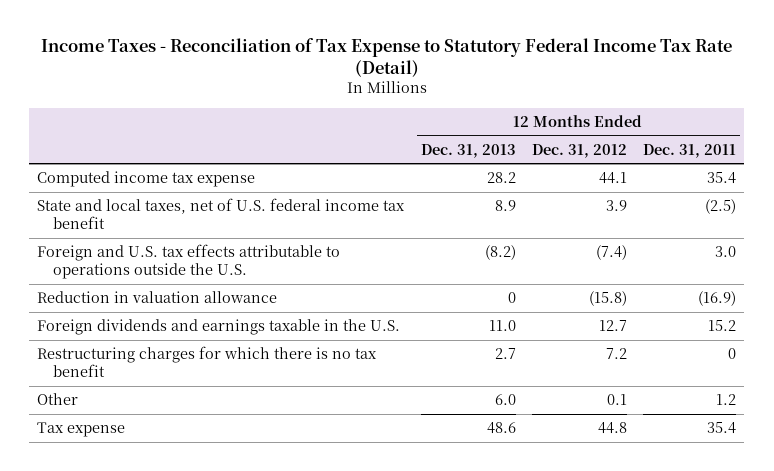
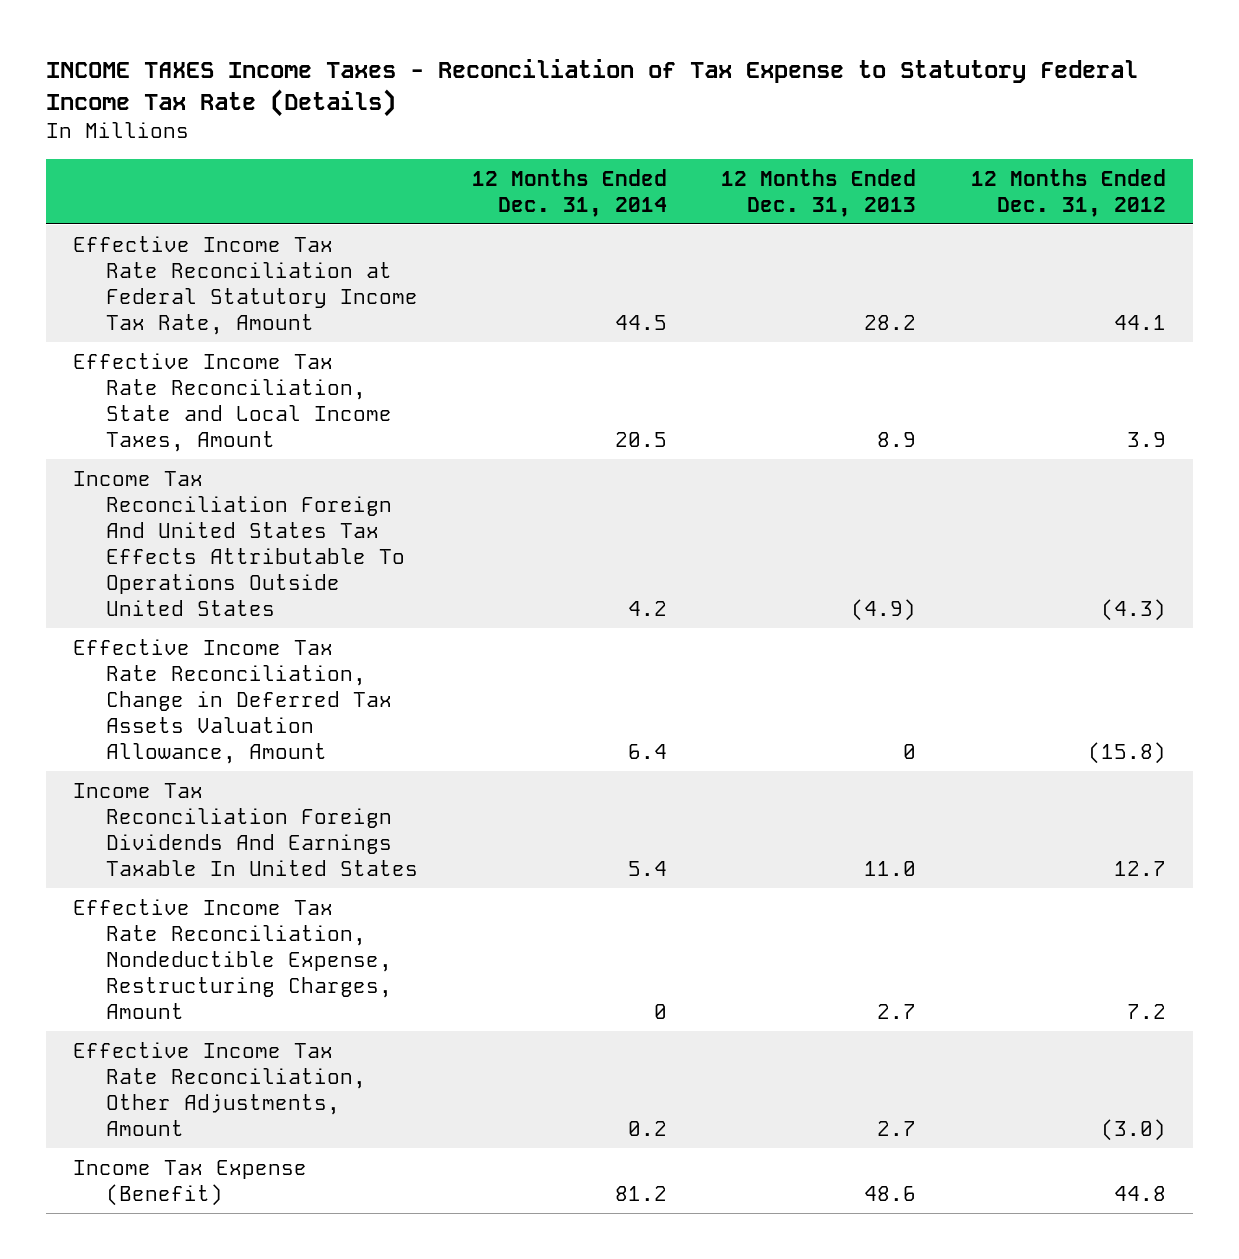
- Income Taxes - Reconciliation of Tax Expense to Statutory Federal Income Tax Rate (Detail)
+ INCOME TAXES Income Taxes - Reconciliation of Tax Expense to Statutory Federal Income Tax Rate (Details)
- | 12 Months Ended Dec. 31, 2013 | 12 Months Ended Dec. 31, 2012 | 12 Months Ended Dec. 31, 2011
+ | 12 Months Ended Dec. 31, 2014 | 12 Months Ended Dec. 31, 2013 | 12 Months Ended Dec. 31, 2012
- Computed income tax expense | 28.2 | 44.1 | 35.4
- State and local taxes, net of U.S. federal income tax benefit | 8.9 | 3.9 | (2.5)
- Foreign and U.S. tax effects attributable to operations outside the U.S. | (8.2) | (7.4) | 3.0
- Reduction in valuation allowance | 0 | (15.8) | (16.9)
- Foreign dividends and earnings taxable in the U.S. | 11.0 | 12.7 | 15.2
- Restructuring charges for which there is no tax benefit | 2.7 | 7.2 | 0
- Other | 6.0 | 0.1 | 1.2
- Tax expense | 48.6 | 44.8 | 35.4
+ Effective Income Tax Rate Reconciliation at Federal Statutory Income Tax Rate, Amount | 44.5 | 28.2 | 44.1
+ Effective Income Tax Rate Reconciliation, State and Local Income Taxes, Amount | 20.5 | 8.9 | 3.9
+ Income Tax Reconciliation Foreign And United States Tax Effects Attributable To Operations Outside United States | 4.2 | (4.9) | (4.3)
+ Effective Income Tax Rate Reconciliation, Change in Deferred Tax Assets Valuation Allowance, Amount | 6.4 | 0 | (15.8)
+ Income Tax Reconciliation Foreign Dividends And Earnings Taxable In United States | 5.4 | 11.0 | 12.7
+ Effective Income Tax Rate Reconciliation, Nondeductible Expense, Restructuring Charges, Amount | 0 | 2.7 | 7.2
+ Effective Income Tax Rate Reconciliation, Other Adjustments, Amount | 0.2 | 2.7 | (3.0)
+ Income Tax Expense (Benefit) | 81.2 | 48.6 | 44.8

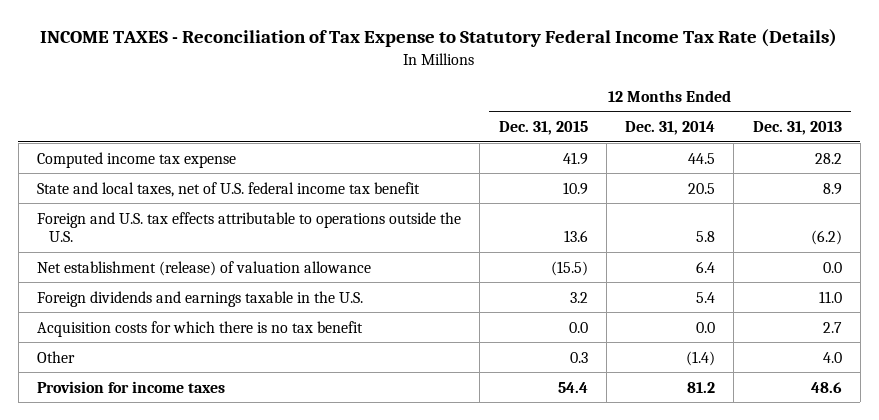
- INCOME TAXES Income Taxes - Reconciliation of Tax Expense to Statutory Federal Income Tax Rate (Details)
+ INCOME TAXES - Reconciliation of Tax Expense to Statutory Federal Income Tax Rate (Details)
- | 12 Months Ended Dec. 31, 2014 | 12 Months Ended Dec. 31, 2013 | 12 Months Ended Dec. 31, 2012
+ | 12 Months Ended Dec. 31, 2015 | 12 Months Ended Dec. 31, 2014 | 12 Months Ended Dec. 31, 2013
- Effective Income Tax Rate Reconciliation at Federal Statutory Income Tax Rate, Amount | 44.5 | 28.2 | 44.1
- Effective Income Tax Rate Reconciliation, State and Local Income Taxes, Amount | 20.5 | 8.9 | 3.9
- Income Tax Reconciliation Foreign And United States Tax Effects Attributable To Operations Outside United States | 4.2 | (4.9) | (4.3)
- Effective Income Tax Rate Reconciliation, Change in Deferred Tax Assets Valuation Allowance, Amount | 6.4 | 0 | (15.8)
- Income Tax Reconciliation Foreign Dividends And Earnings Taxable In United States | 5.4 | 11.0 | 12.7
- Effective Income Tax Rate Reconciliation, Nondeductible Expense, Restructuring Charges, Amount | 0 | 2.7 | 7.2
- Effective Income Tax Rate Reconciliation, Other Adjustments, Amount | 0.2 | 2.7 | (3.0)
- Income Tax Expense (Benefit) | 81.2 | 48.6 | 44.8
+ Computed income tax expense | 41.9 | 44.5 | 28.2
+ State and local taxes, net of U.S. federal income tax benefit | 10.9 | 20.5 | 8.9
+ Foreign and U.S. tax effects attributable to operations outside the U.S. | 13.6 | 5.8 | (6.2)
+ Net establishment (release) of valuation allowance | (15.5) | 6.4 | 0.0
+ Foreign dividends and earnings taxable in the U.S. | 3.2 | 5.4 | 11.0
+ Acquisition costs for which there is no tax benefit | 0.0 | 0.0 | 2.7
+ Other | 0.3 | (1.4) | 4.0
+ Provision for income taxes | 54.4 | 81.2 | 48.6

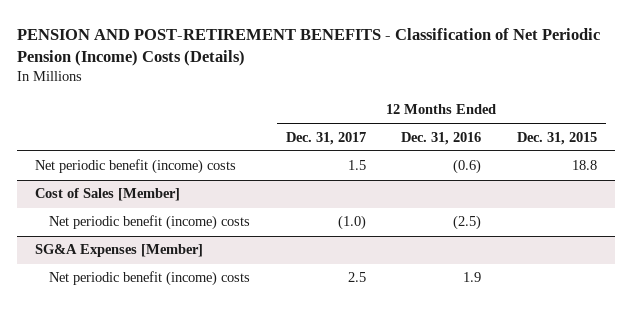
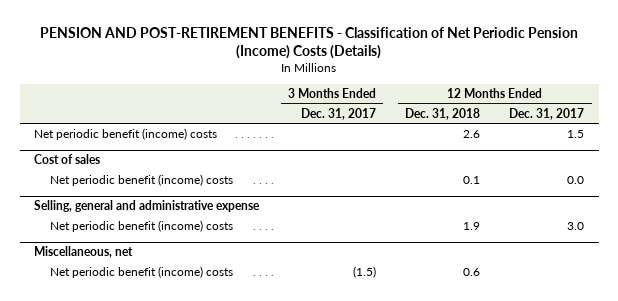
- | 12 Months Ended Dec. 31, 2017 | 12 Months Ended Dec. 31, 2016 | 12 Months Ended Dec. 31, 2015
+ | 3 Months Ended Dec. 31, 2017 | 12 Months Ended Dec. 31, 2018 | 12 Months Ended Dec. 31, 2017
- Cost of Sales [Member]
- Net periodic benefit (income) costs | (1.0) | (2.5) |
- SG&A Expenses [Member]
- Net periodic benefit (income) costs | 2.5 | 1.9 |
+ Cost of sales
+ Net periodic benefit (income) costs | | 0.1 | 0.0
+ Selling, general and administrative expense
+ Net periodic benefit (income) costs | | 1.9 | 3.0
+ Miscellaneous, net
+ Net periodic benefit (income) costs | (1.5) | 0.6 |

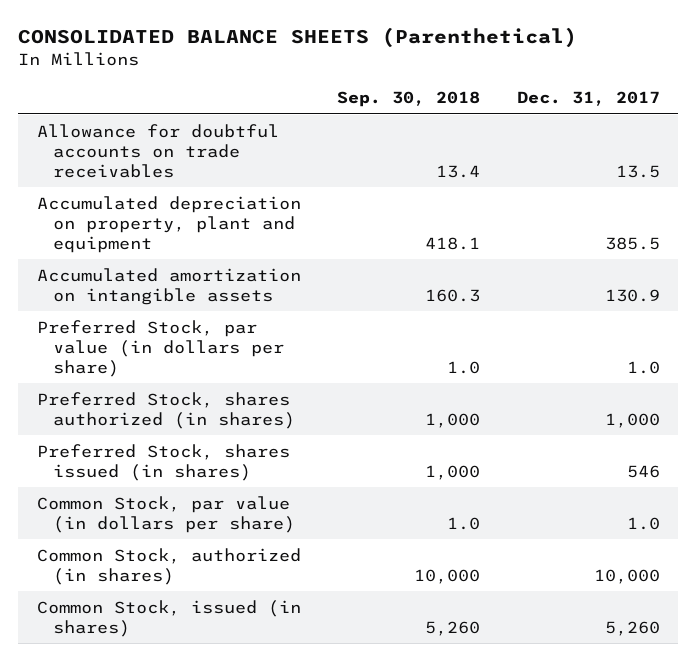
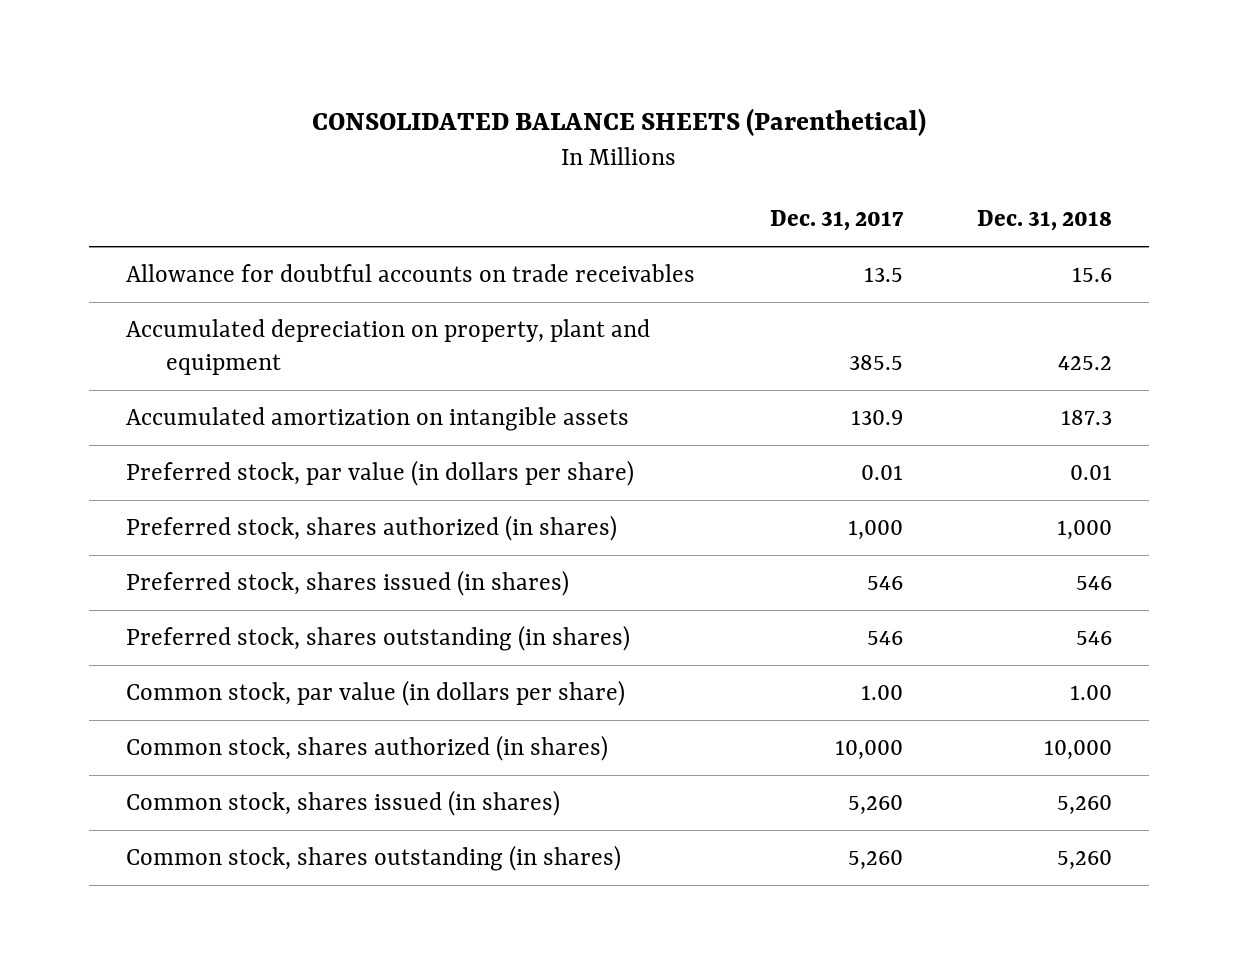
- | Sep. 30, 2018 | Dec. 31, 2017
+ | Dec. 31, 2017 | Dec. 31, 2018
- Preferred Stock, par value (in dollars per share) | 1.0 | 1.0
- Preferred Stock, shares authorized (in shares) | 1,000 | 1,000
- Preferred Stock, shares issued (in shares) | 1,000 | 546
- Common Stock, par value (in dollars per share) | 1.0 | 1.0
- Common Stock, authorized (in shares) | 10,000 | 10,000
- Common Stock, issued (in shares) | 5,260 | 5,260
+ Preferred stock, par value (in dollars per share) | 0.01 | 0.01
+ Preferred stock, shares authorized (in shares) | 1,000 | 1,000
+ Preferred stock, shares issued (in shares) | 546 | 546
+ Preferred stock, shares outstanding (in shares) | 546 | 546
+ Common stock, par value (in dollars per share) | 1.00 | 1.00
+ Common stock, shares authorized (in shares) | 10,000 | 10,000
+ Common stock, shares issued (in shares) | 5,260 | 5,260
+ Common stock, shares outstanding (in shares) | 5,260 | 5,260

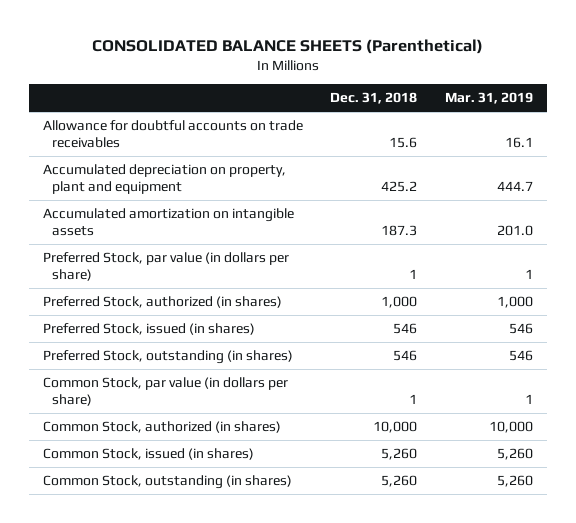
- | Dec. 31, 2017 | Dec. 31, 2018
+ | Dec. 31, 2018 | Mar. 31, 2019
- Preferred stock, par value (in dollars per share) | 0.01 | 0.01
- Preferred stock, shares authorized (in shares) | 1,000 | 1,000
- Preferred stock, shares issued (in shares) | 546 | 546
- Preferred stock, shares outstanding (in shares) | 546 | 546
- Common stock, par value (in dollars per share) | 1.00 | 1.00
- Common stock, shares authorized (in shares) | 10,000 | 10,000
- Common stock, shares issued (in shares) | 5,260 | 5,260
- Common stock, shares outstanding (in shares) | 5,260 | 5,260
+ Preferred Stock, par value (in dollars per share) | 1 | 1
+ Preferred Stock, authorized (in shares) | 1,000 | 1,000
+ Preferred Stock, issued (in shares) | 546 | 546
+ Preferred Stock, outstanding (in shares) | 546 | 546
+ Common Stock, par value (in dollars per share) | 1 | 1
+ Common Stock, authorized (in shares) | 10,000 | 10,000
+ Common Stock, issued (in shares) | 5,260 | 5,260
+ Common Stock, outstanding (in shares) | 5,260 | 5,260

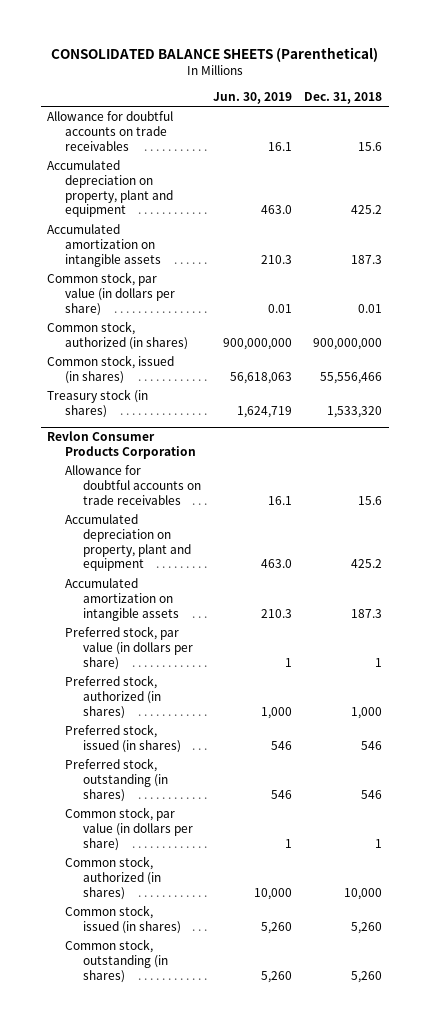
- | Dec. 31, 2018 | Mar. 31, 2019
+ | Jun. 30, 2019 | Dec. 31, 2018
- Preferred Stock, par value (in dollars per share) | 1 | 1
- Preferred Stock, authorized (in shares) | 1,000 | 1,000
- Preferred Stock, issued (in shares) | 546 | 546
- Preferred Stock, outstanding (in shares) | 546 | 546
- Common Stock, par value (in dollars per share) | 1 | 1
- Common Stock, authorized (in shares) | 10,000 | 10,000
- Common Stock, issued (in shares) | 5,260 | 5,260
- Common Stock, outstanding (in shares) | 5,260 | 5,260
+ Common stock, par value (in dollars per share) | 0.01 | 0.01
+ Common stock, authorized (in shares) | 900,000,000 | 900,000,000
+ Common stock, issued (in shares) | 56,618,063 | 55,556,466
+ Treasury stock (in shares) | 1,624,719 | 1,533,320
+ Revlon Consumer Products Corporation
+ Allowance for doubtful accounts on trade receivables | 16.1 | 15.6
+ Accumulated depreciation on property, plant and equipment | 463.0 | 425.2
+ Accumulated amortization on intangible assets | 210.3 | 187.3
+ Preferred stock, par value (in dollars per share) | 1 | 1
+ Preferred stock, authorized (in shares) | 1,000 | 1,000
+ Preferred stock, issued (in shares) | 546 | 546
+ Preferred stock, outstanding (in shares) | 546 | 546
+ Common stock, par value (in dollars per share) | 1 | 1
+ Common stock, authorized (in shares) | 10,000 | 10,000
+ Common stock, issued (in shares) | 5,260 | 5,260
+ Common stock, outstanding (in shares) | 5,260 | 5,260

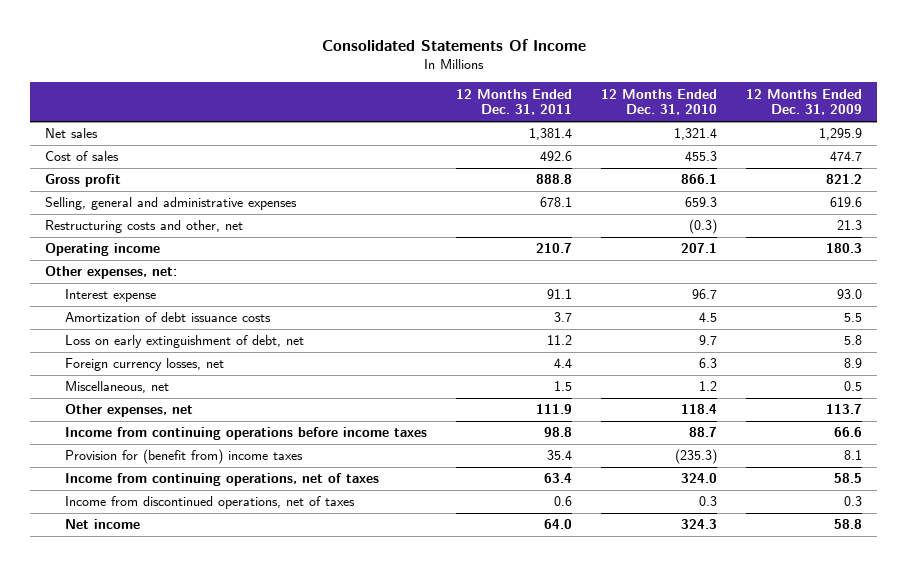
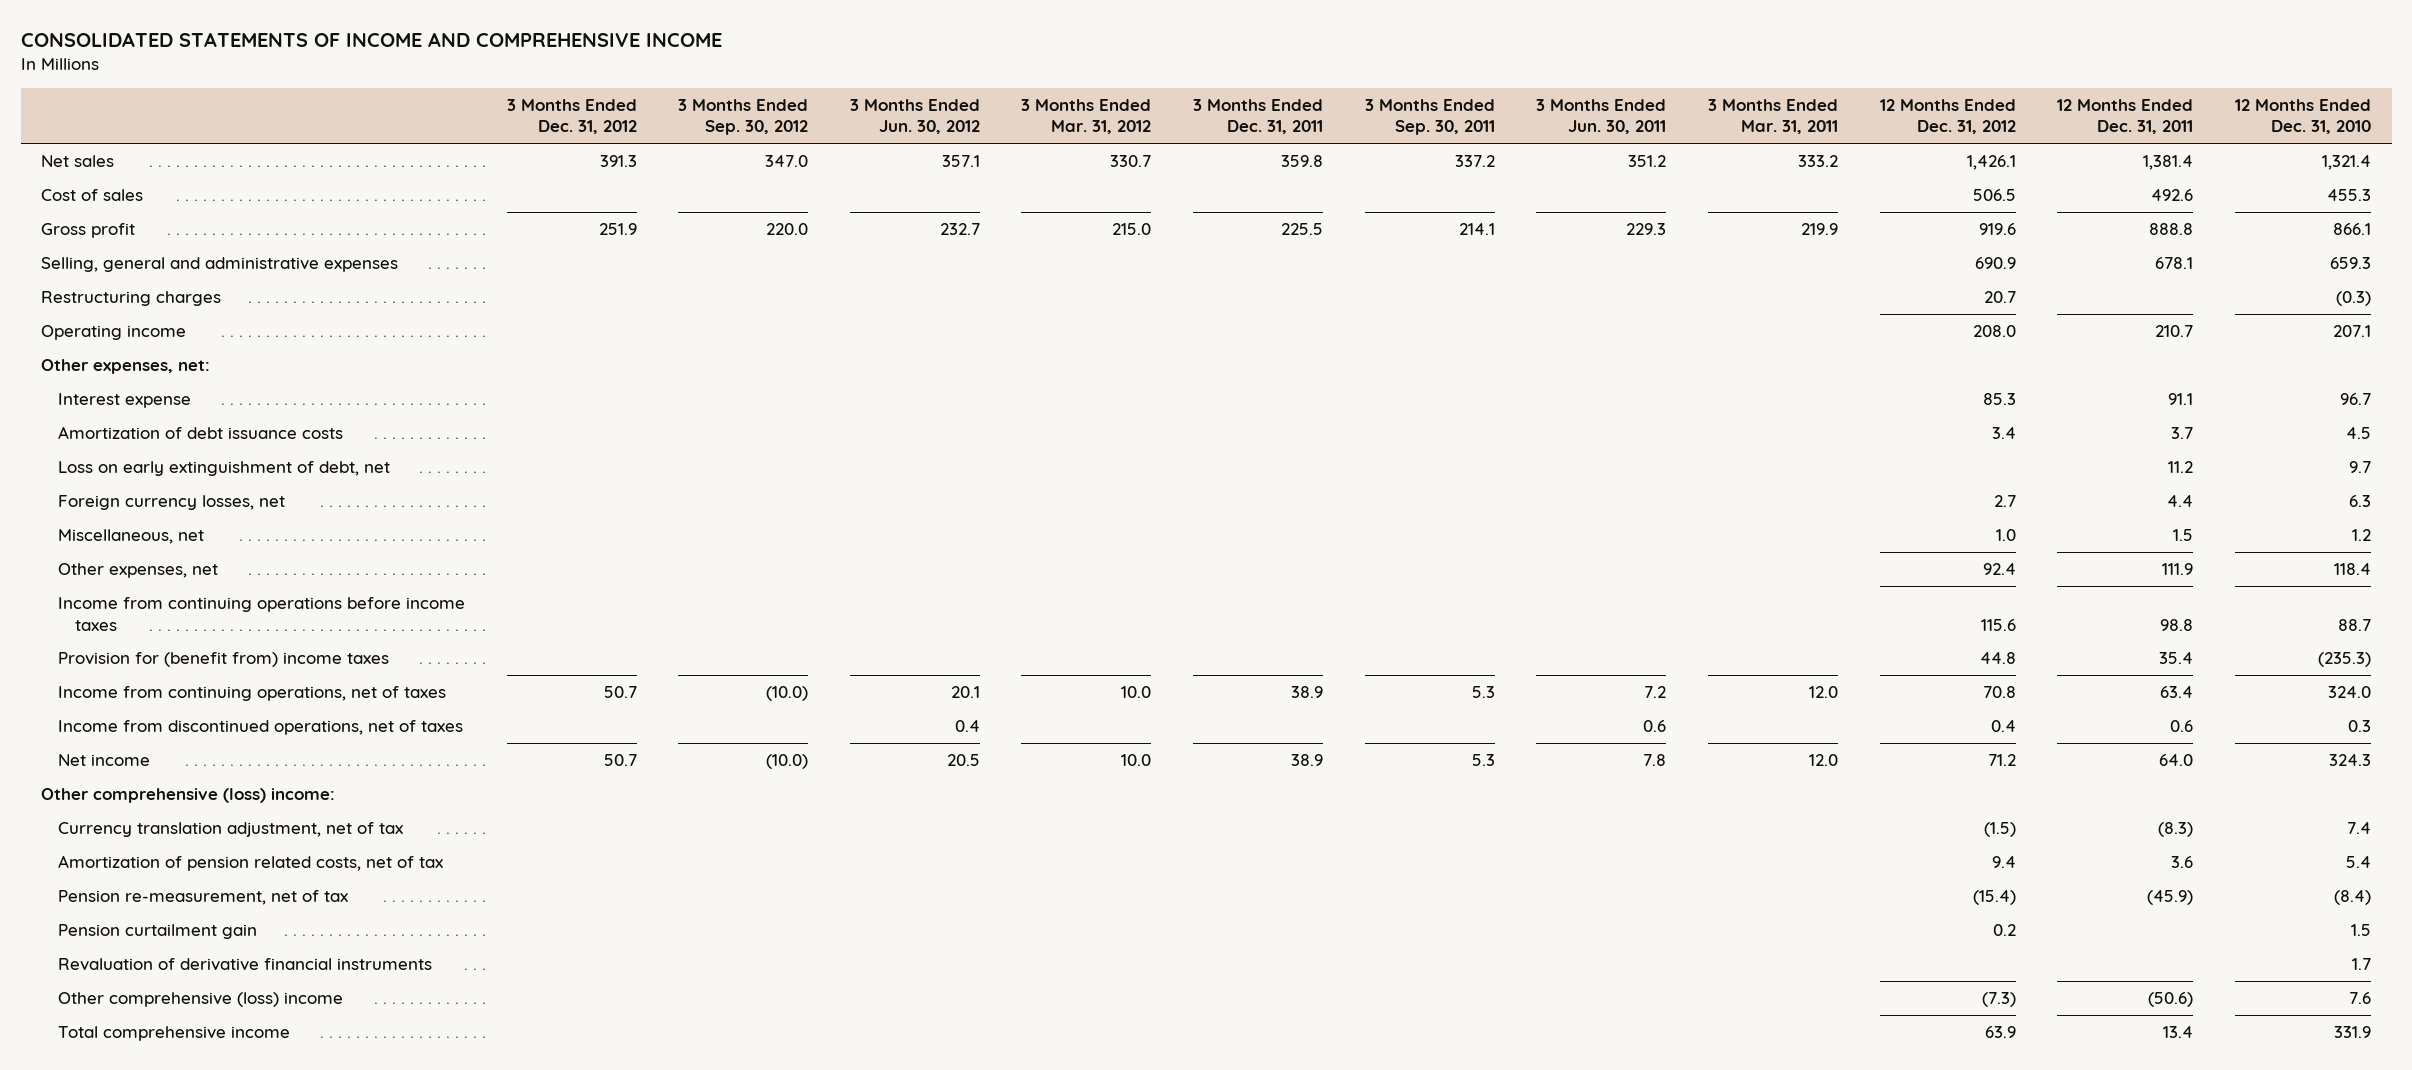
- Consolidated Statements Of Income
+ CONSOLIDATED STATEMENTS OF INCOME AND COMPREHENSIVE INCOME
- | 12 Months Ended Dec. 31, 2011 | 12 Months Ended Dec. 31, 2010 | 12 Months Ended Dec. 31, 2009
+ | 3 Months Ended Dec. 31, 2012 | 3 Months Ended Sep. 30, 2012 | 3 Months Ended Jun. 30, 2012 | 3 Months Ended Mar. 31, 2012 | 3 Months Ended Dec. 31, 2011 | 3 Months Ended Sep. 30, 2011 | 3 Months Ended Jun. 30, 2011 | 3 Months Ended Mar. 31, 2011 | 12 Months Ended Dec. 31, 2012 | 12 Months Ended Dec. 31, 2011 | 12 Months Ended Dec. 31, 2010
- Restructuring costs and other, net | | (0.3) | 21.3
+ Restructuring charges | | | | | | | | | 20.7 | | (0.3)
+ Other comprehensive (loss) income:
+ Currency translation adjustment, net of tax | | | | | | | | | (1.5) | (8.3) | 7.4
+ Amortization of pension related costs, net of tax | | | | | | | | | 9.4 | 3.6 | 5.4
+ Pension re-measurement, net of tax | | | | | | | | | (15.4) | (45.9) | (8.4)
+ Pension curtailment gain | | | | | | | | | 0.2 | | 1.5
+ Revaluation of derivative financial instruments | | | | | | | | | | | 1.7
+ Other comprehensive (loss) income | | | | | | | | | (7.3) | (50.6) | 7.6
+ Total comprehensive income | | | | | | | | | 63.9 | 13.4 | 331.9

